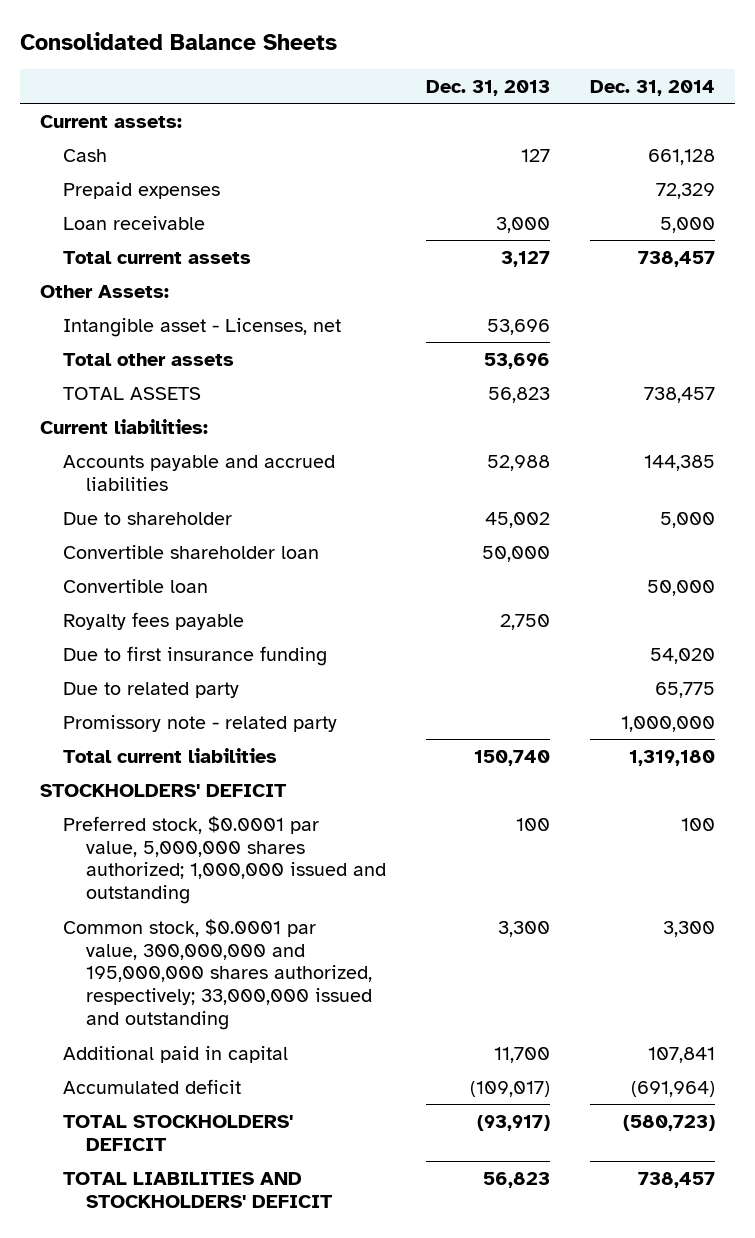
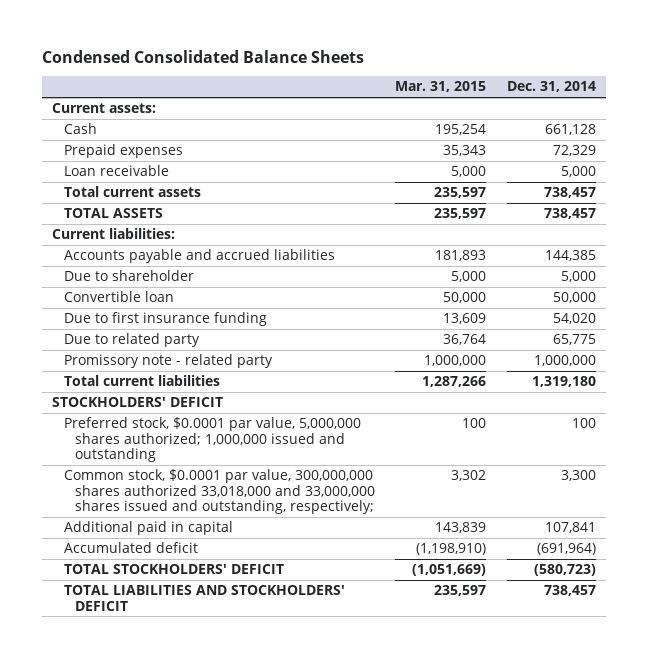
- Consolidated Balance Sheets
+ Condensed Consolidated Balance Sheets
- | Dec. 31, 2013 | Dec. 31, 2014
+ | Mar. 31, 2015 | Dec. 31, 2014
- Other Assets:
- Intangible asset - Licenses, net | 53,696 |
- Total other assets | 53,696 |
- Convertible shareholder loan | 50,000 |
- Royalty fees payable | 2,750 |
- Common stock, $0.0001 par value, 300,000,000 and 195,000,000 shares authorized, respectively; 33,000,000 issued and outstanding | 3,300 | 3,300
+ Common stock, $0.0001 par value, 300,000,000 shares authorized 33,018,000 and 33,000,000 shares issued and outstanding, respectively; | 3,302 | 3,300

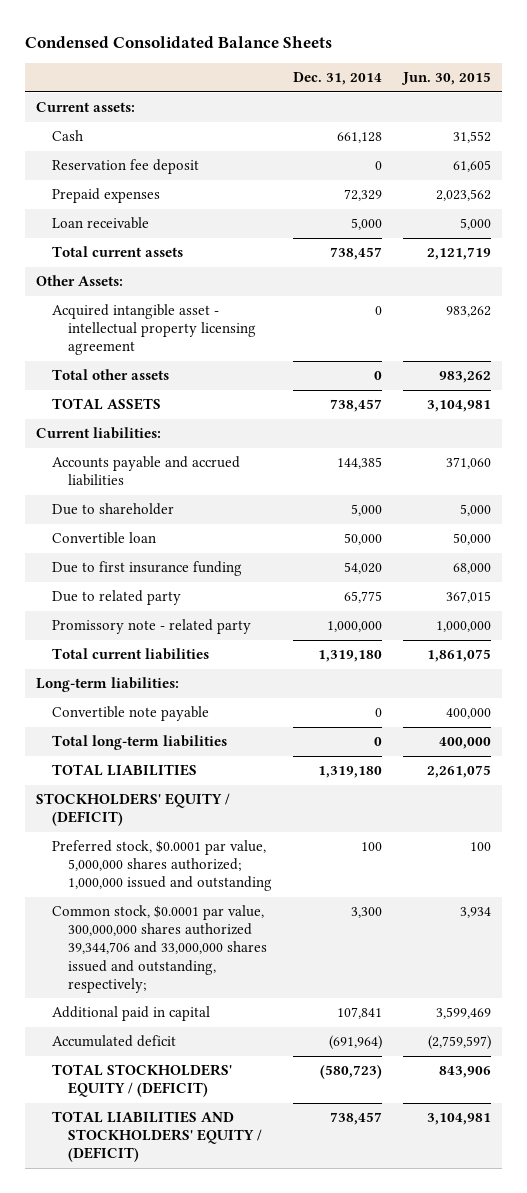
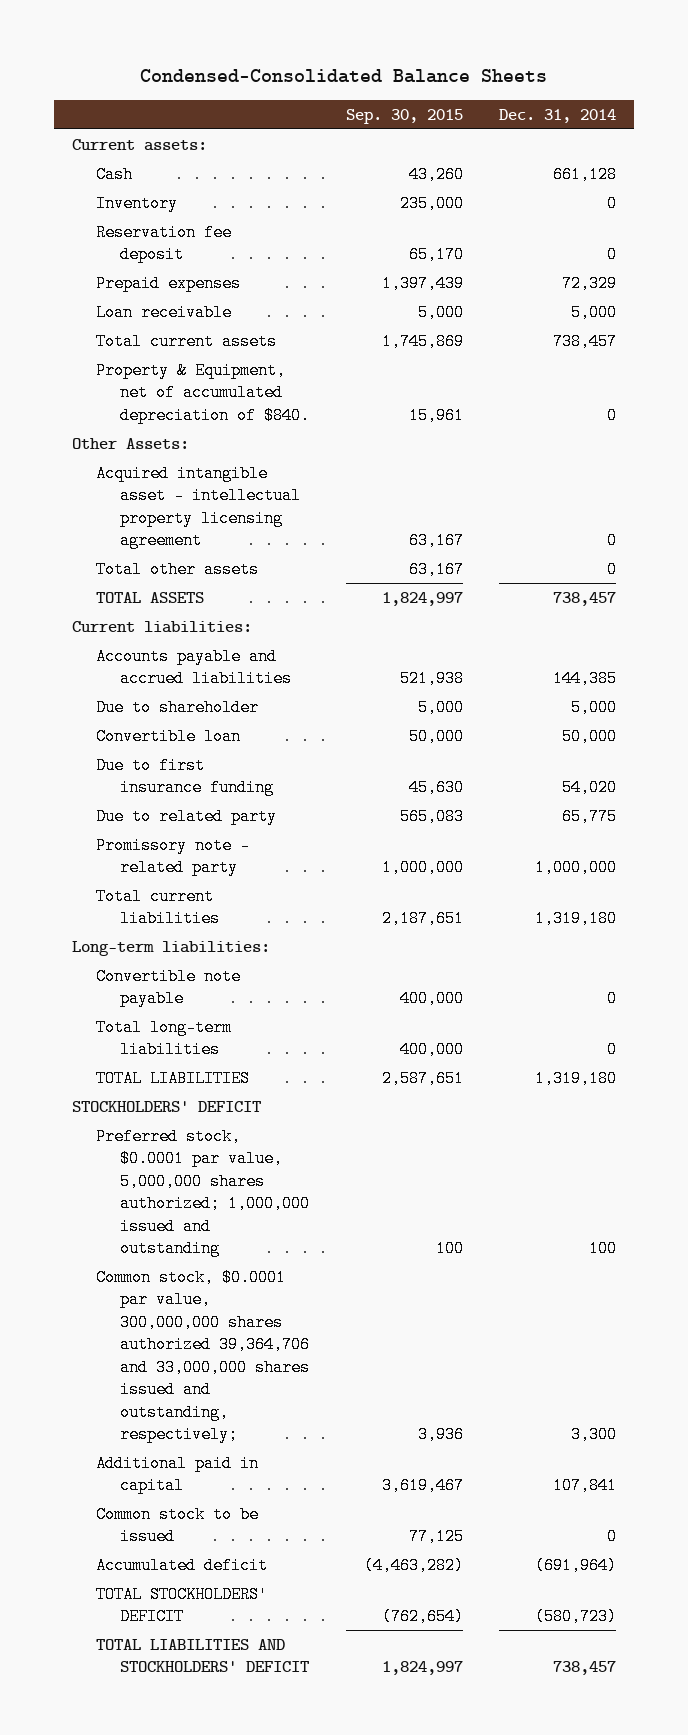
- Condensed Consolidated Balance Sheets
+ Condensed-Consolidated Balance Sheets
- | Dec. 31, 2014 | Jun. 30, 2015
+ | Sep. 30, 2015 | Dec. 31, 2014
+ Inventory | 235,000 | 0
+ Property & Equipment, net of accumulated depreciation of $840. | 15,961 | 0
- STOCKHOLDERS' EQUITY / (DEFICIT)
+ STOCKHOLDERS' DEFICIT
- Common stock, $0.0001 par value, 300,000,000 shares authorized 39,344,706 and 33,000,000 shares issued and outstanding, respectively; | 3,300 | 3,934
+ Common stock, $0.0001 par value, 300,000,000 shares authorized 39,364,706 and 33,000,000 shares issued and outstanding, respectively; | 3,936 | 3,300
+ Common stock to be issued | 77,125 | 0
- TOTAL STOCKHOLDERS' EQUITY / (DEFICIT) | (580,723) | 843,906
- TOTAL LIABILITIES AND STOCKHOLDERS' EQUITY / (DEFICIT) | 738,457 | 3,104,981
+ TOTAL STOCKHOLDERS' DEFICIT | (762,654) | (580,723)
+ TOTAL LIABILITIES AND STOCKHOLDERS' DEFICIT | 1,824,997 | 738,457

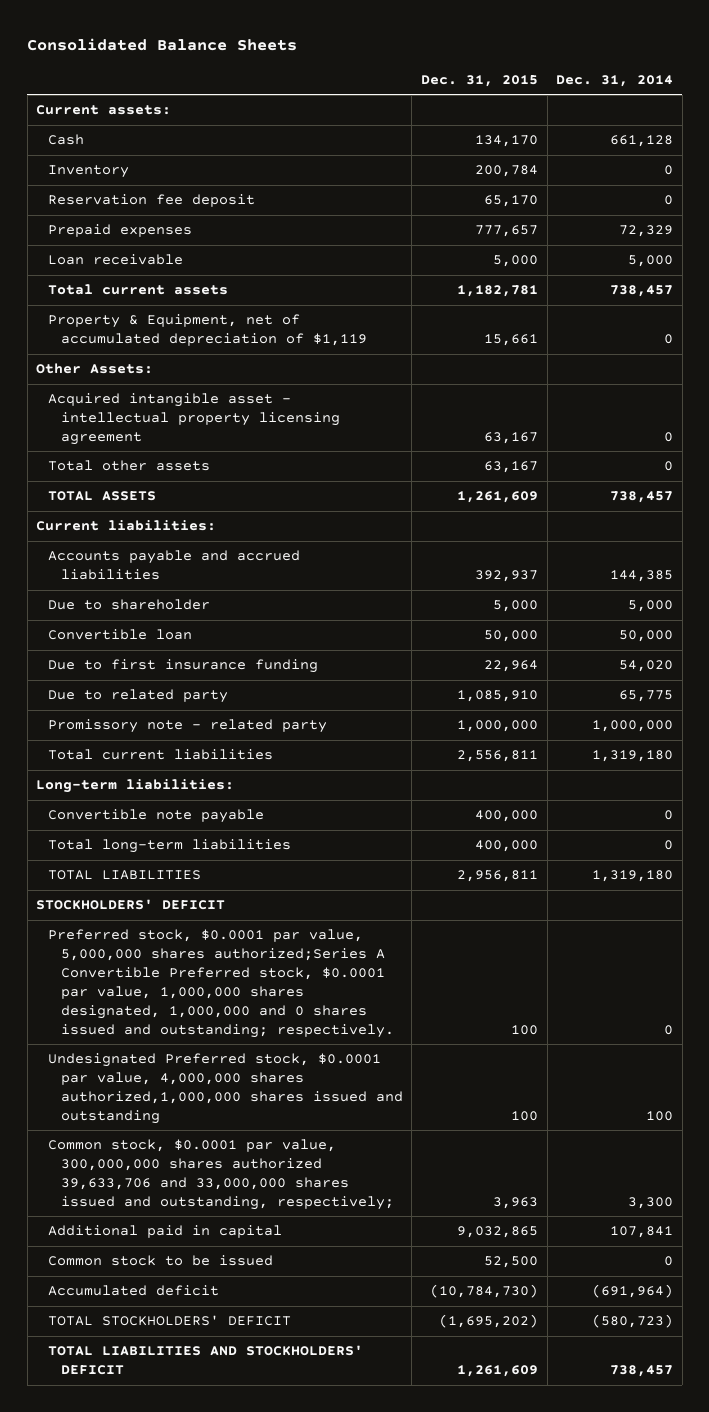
- Condensed-Consolidated Balance Sheets
+ Consolidated Balance Sheets
- | Sep. 30, 2015 | Dec. 31, 2014
+ | Dec. 31, 2015 | Dec. 31, 2014
- Property & Equipment, net of accumulated depreciation of $840. | 15,961 | 0
+ Property & Equipment, net of accumulated depreciation of $1,119 | 15,661 | 0
- Preferred stock, $0.0001 par value, 5,000,000 shares authorized; 1,000,000 issued and outstanding | 100 | 100
- Common stock, $0.0001 par value, 300,000,000 shares authorized 39,364,706 and 33,000,000 shares issued and outstanding, respectively; | 3,936 | 3,300
+ Preferred stock, $0.0001 par value, 5,000,000 shares authorized;Series A Convertible Preferred stock, $0.0001 par value, 1,000,000 shares designated, 1,000,000 and 0 shares issued and outstanding; respectively. | 100 | 0
+ Undesignated Preferred stock, $0.0001 par value, 4,000,000 shares authorized,1,000,000 shares issued and outstanding | 100 | 100
+ Common stock, $0.0001 par value, 300,000,000 shares authorized 39,633,706 and 33,000,000 shares issued and outstanding, respectively; | 3,963 | 3,300

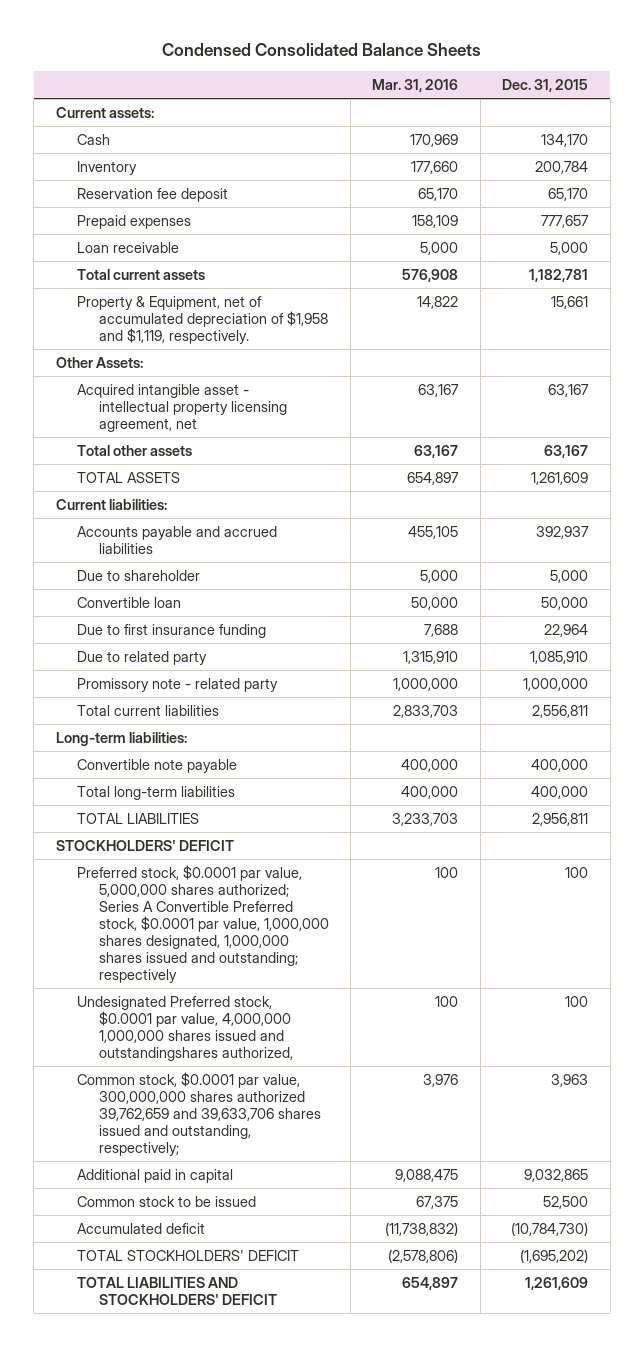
- Consolidated Balance Sheets
+ Condensed Consolidated Balance Sheets
- | Dec. 31, 2015 | Dec. 31, 2014
+ | Mar. 31, 2016 | Dec. 31, 2015
- Property & Equipment, net of accumulated depreciation of $1,119 | 15,661 | 0
+ Property & Equipment, net of accumulated depreciation of $1,958 and $1,119, respectively. | 14,822 | 15,661
- Acquired intangible asset - intellectual property licensing agreement | 63,167 | 0
+ Acquired intangible asset - intellectual property licensing agreement, net | 63,167 | 63,167
- Preferred stock, $0.0001 par value, 5,000,000 shares authorized;Series A Convertible Preferred stock, $0.0001 par value, 1,000,000 shares designated, 1,000,000 and 0 shares issued and outstanding; respectively. | 100 | 0
- Undesignated Preferred stock, $0.0001 par value, 4,000,000 shares authorized,1,000,000 shares issued and outstanding | 100 | 100
- Common stock, $0.0001 par value, 300,000,000 shares authorized 39,633,706 and 33,000,000 shares issued and outstanding, respectively; | 3,963 | 3,300
+ Preferred stock, $0.0001 par value, 5,000,000 shares authorized; Series A Convertible Preferred stock, $0.0001 par value, 1,000,000 shares designated, 1,000,000 shares issued and outstanding; respectively | 100 | 100
+ Undesignated Preferred stock, $0.0001 par value, 4,000,000 1,000,000 shares issued and outstandingshares authorized, | 100 | 100
+ Common stock, $0.0001 par value, 300,000,000 shares authorized 39,762,659 and 39,633,706 shares issued and outstanding, respectively; | 3,976 | 3,963

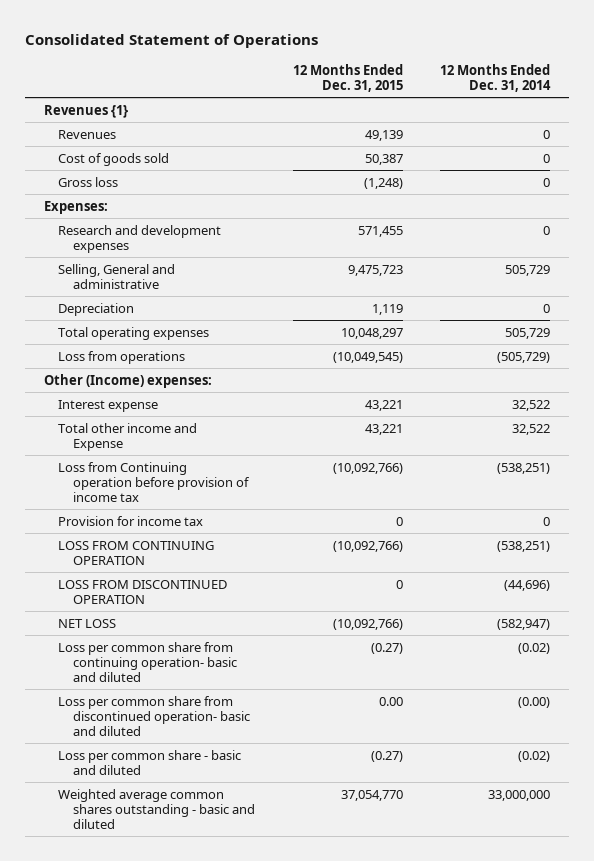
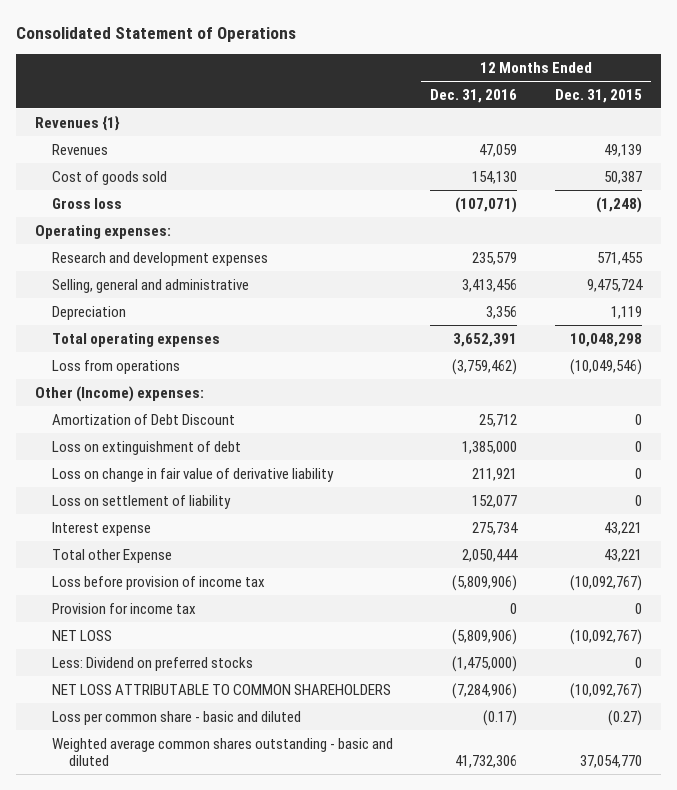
- | 12 Months Ended Dec. 31, 2015 | 12 Months Ended Dec. 31, 2014
+ | 12 Months Ended Dec. 31, 2016 | 12 Months Ended Dec. 31, 2015
- Expenses:
+ Operating expenses:
- Selling, General and administrative | 9,475,723 | 505,729
+ Selling, general and administrative | 3,413,456 | 9,475,724
- Total operating expenses | 10,048,297 | 505,729
- Loss from operations | (10,049,545) | (505,729)
+ Total operating expenses | 3,652,391 | 10,048,298
+ Loss from operations | (3,759,462) | (10,049,546)
+ Amortization of Debt Discount | 25,712 | 0
+ Loss on extinguishment of debt | 1,385,000 | 0
+ Loss on change in fair value of derivative liability | 211,921 | 0
+ Loss on settlement of liability | 152,077 | 0
- Total other income and Expense | 43,221 | 32,522
- Loss from Continuing operation before provision of income tax | (10,092,766) | (538,251)
+ Total other Expense | 2,050,444 | 43,221
+ Loss before provision of income tax | (5,809,906) | (10,092,767)
- LOSS FROM CONTINUING OPERATION | (10,092,766) | (538,251)
- LOSS FROM DISCONTINUED OPERATION | 0 | (44,696)
- NET LOSS | (10,092,766) | (582,947)
- Loss per common share from continuing operation- basic and diluted | (0.27) | (0.02)
- Loss per common share from discontinued operation- basic and diluted | 0.00 | (0.00)
+ NET LOSS | (5,809,906) | (10,092,767)
+ Less: Dividend on preferred stocks | (1,475,000) | 0
+ NET LOSS ATTRIBUTABLE TO COMMON SHAREHOLDERS | (7,284,906) | (10,092,767)

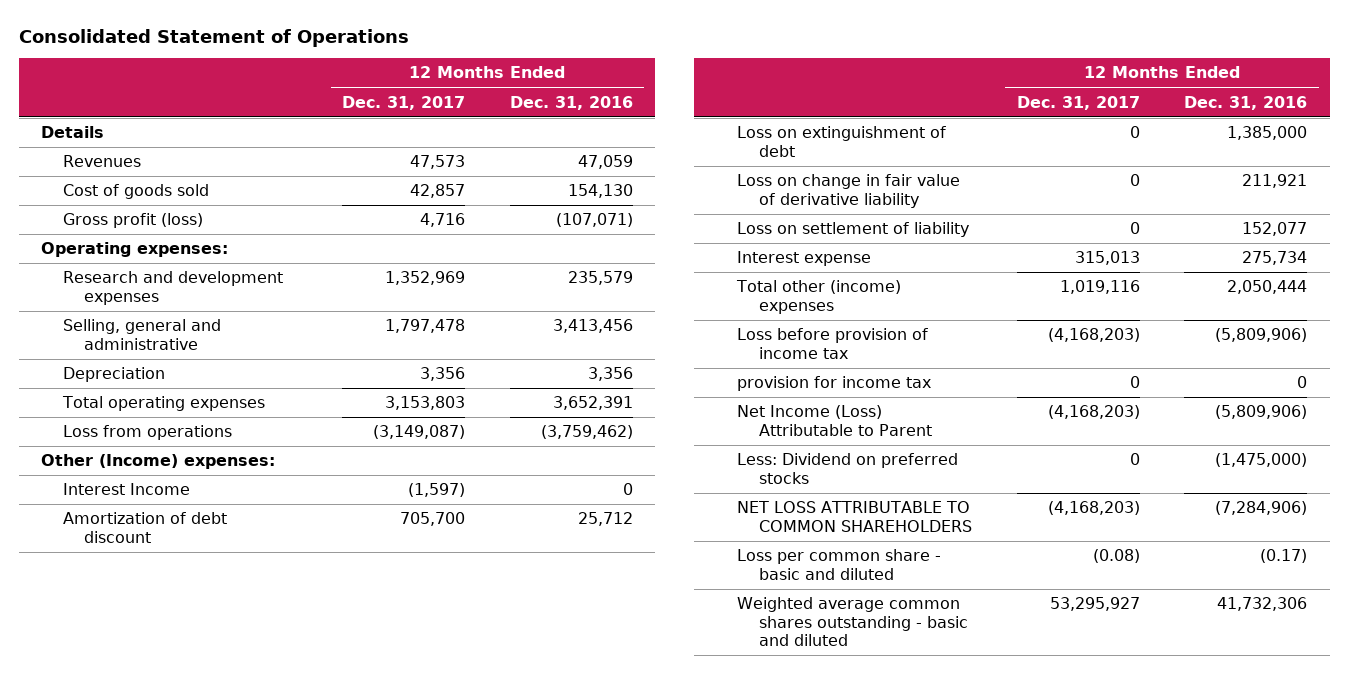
- | 12 Months Ended Dec. 31, 2016 | 12 Months Ended Dec. 31, 2015
+ | 12 Months Ended Dec. 31, 2017 | 12 Months Ended Dec. 31, 2016
- Revenues {1}
+ Details
- Gross loss | (107,071) | (1,248)
+ Gross profit (loss) | 4,716 | (107,071)
- Amortization of Debt Discount | 25,712 | 0
+ Interest Income | (1,597) | 0
+ Amortization of debt discount | 705,700 | 25,712
- Total other Expense | 2,050,444 | 43,221
+ Total other (income) expenses | 1,019,116 | 2,050,444
- Provision for income tax | 0 | 0
- NET LOSS | (5,809,906) | (10,092,767)
+ provision for income tax | 0 | 0
+ Net Income (Loss) Attributable to Parent | (4,168,203) | (5,809,906)

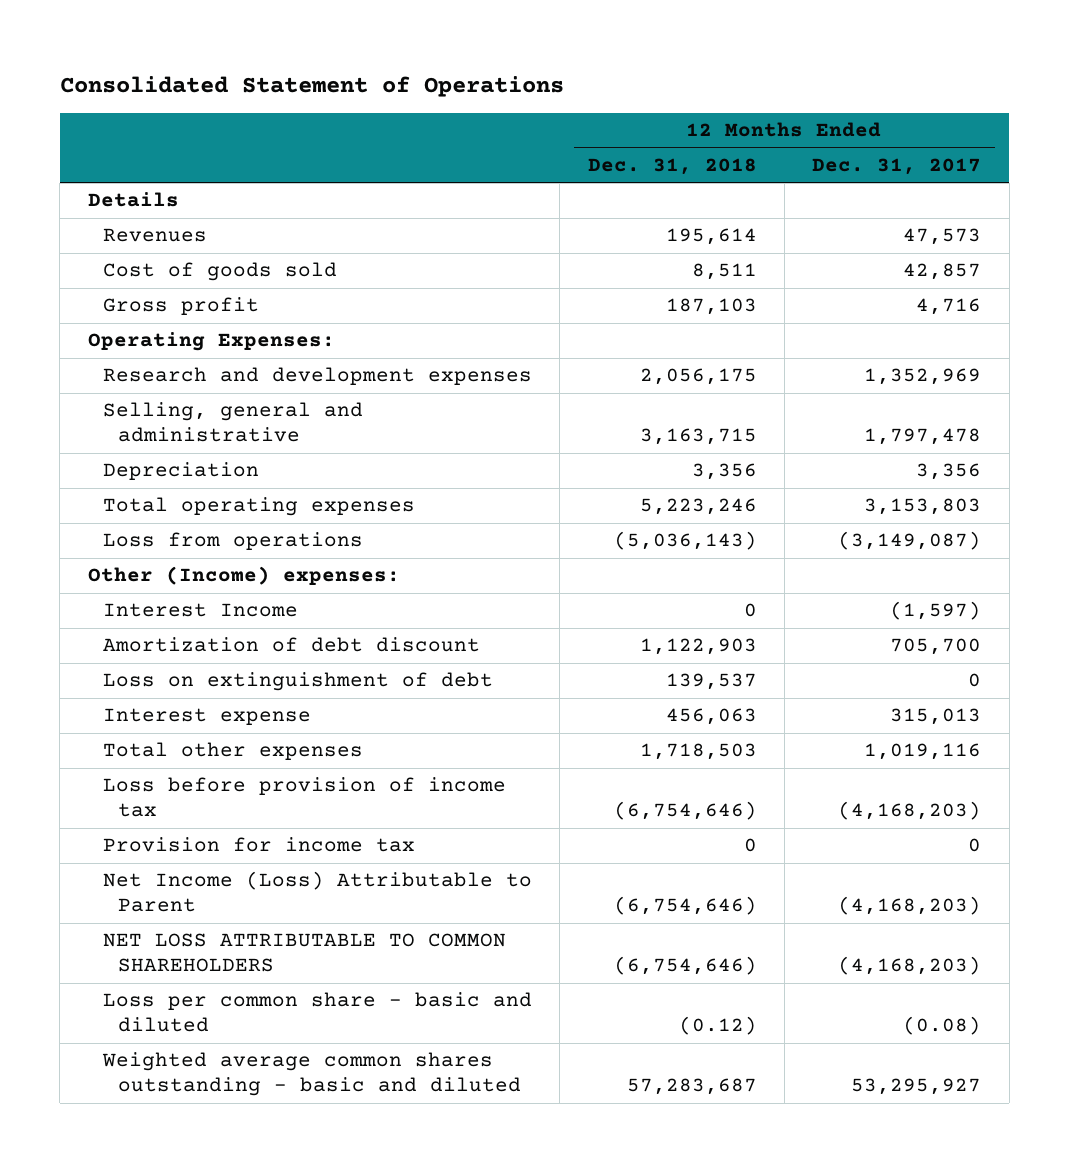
- | 12 Months Ended Dec. 31, 2017 | 12 Months Ended Dec. 31, 2016
+ | 12 Months Ended Dec. 31, 2018 | 12 Months Ended Dec. 31, 2017
- Gross profit (loss) | 4,716 | (107,071)
- Operating expenses:
+ Gross profit | 187,103 | 4,716
+ Operating Expenses:
- Loss on change in fair value of derivative liability | 0 | 211,921
- Loss on settlement of liability | 0 | 152,077
- Total other (income) expenses | 1,019,116 | 2,050,444
+ Total other expenses | 1,718,503 | 1,019,116
- provision for income tax | 0 | 0
+ Provision for income tax | 0 | 0
- Less: Dividend on preferred stocks | 0 | (1,475,000)

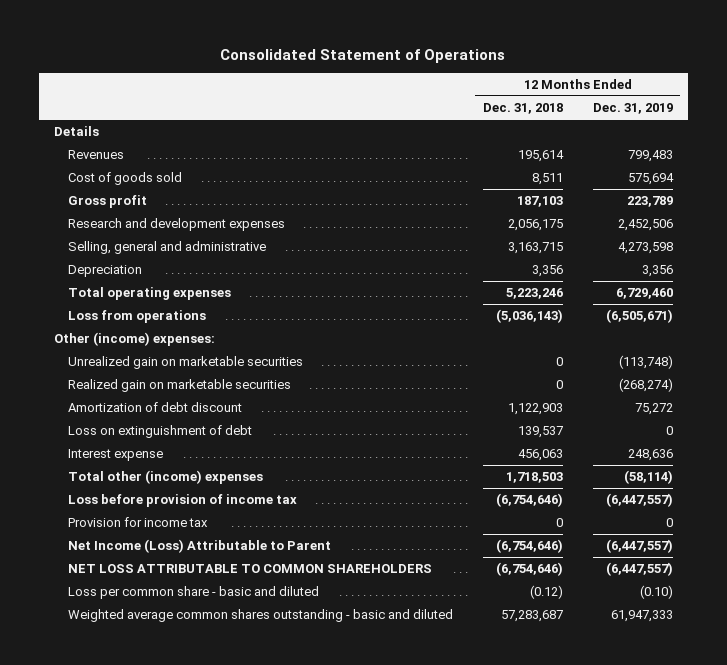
- | 12 Months Ended Dec. 31, 2018 | 12 Months Ended Dec. 31, 2017
+ | 12 Months Ended Dec. 31, 2018 | 12 Months Ended Dec. 31, 2019
- Operating Expenses:
- Other (Income) expenses:
- Interest Income | 0 | (1,597)
+ Other (income) expenses:
+ Unrealized gain on marketable securities | 0 | (113,748)
+ Realized gain on marketable securities | 0 | (268,274)
- Total other expenses | 1,718,503 | 1,019,116
+ Total other (income) expenses | 1,718,503 | (58,114)

